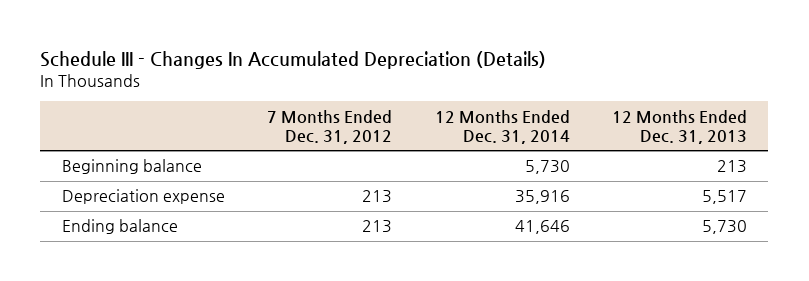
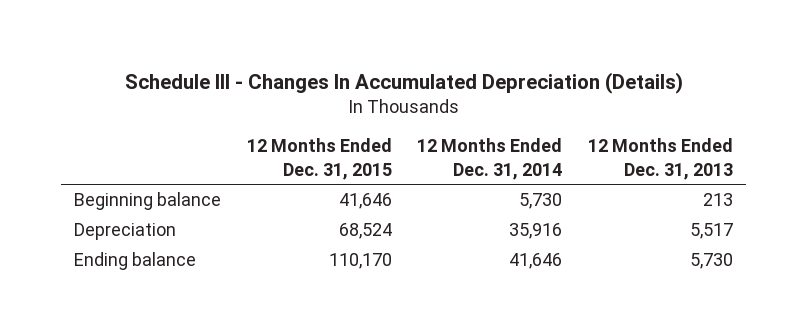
- | 7 Months Ended Dec. 31, 2012 | 12 Months Ended Dec. 31, 2014 | 12 Months Ended Dec. 31, 2013
+ | 12 Months Ended Dec. 31, 2015 | 12 Months Ended Dec. 31, 2014 | 12 Months Ended Dec. 31, 2013
- Depreciation expense | 213 | 35,916 | 5,517
+ Depreciation | 68,524 | 35,916 | 5,517

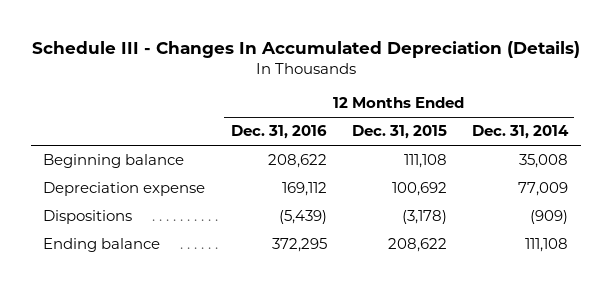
- | 12 Months Ended Dec. 31, 2015 | 12 Months Ended Dec. 31, 2014 | 12 Months Ended Dec. 31, 2013
+ | 12 Months Ended Dec. 31, 2016 | 12 Months Ended Dec. 31, 2015 | 12 Months Ended Dec. 31, 2014
- Beginning balance | 41,646 | 5,730 | 213
- Depreciation | 68,524 | 35,916 | 5,517
- Ending balance | 110,170 | 41,646 | 5,730
+ Beginning balance | 208,622 | 111,108 | 35,008
+ Depreciation expense | 169,112 | 100,692 | 77,009
+ Dispositions | (5,439) | (3,178) | (909)
+ Ending balance | 372,295 | 208,622 | 111,108

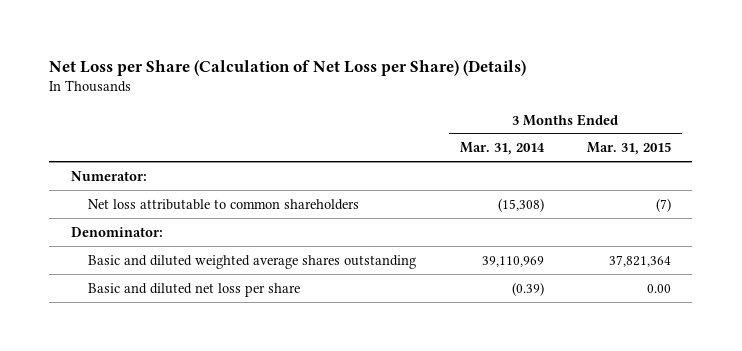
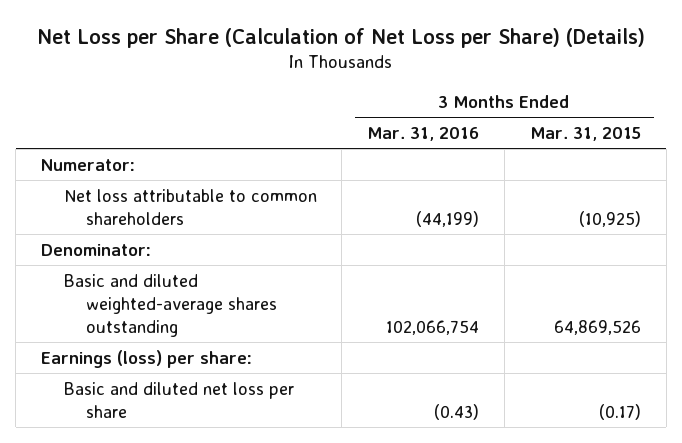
- | 3 Months Ended Mar. 31, 2014 | 3 Months Ended Mar. 31, 2015
+ | 3 Months Ended Mar. 31, 2016 | 3 Months Ended Mar. 31, 2015
- Net loss attributable to common shareholders | (15,308) | (7)
+ Net loss attributable to common shareholders | (44,199) | (10,925)
- Basic and diluted weighted average shares outstanding | 39,110,969 | 37,821,364
- Basic and diluted net loss per share | (0.39) | 0.00
+ Basic and diluted weighted-average shares outstanding | 102,066,754 | 64,869,526
+ Earnings (loss) per share:
+ Basic and diluted net loss per share | (0.43) | (0.17)

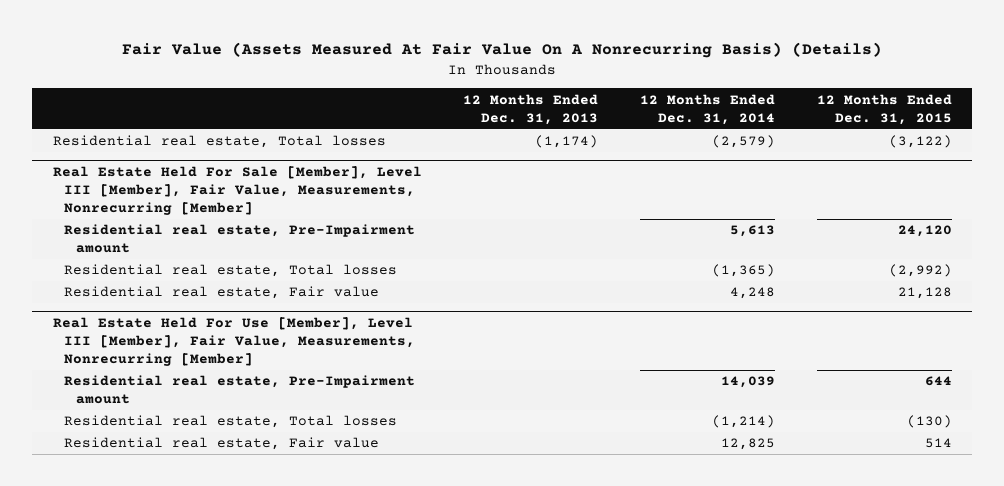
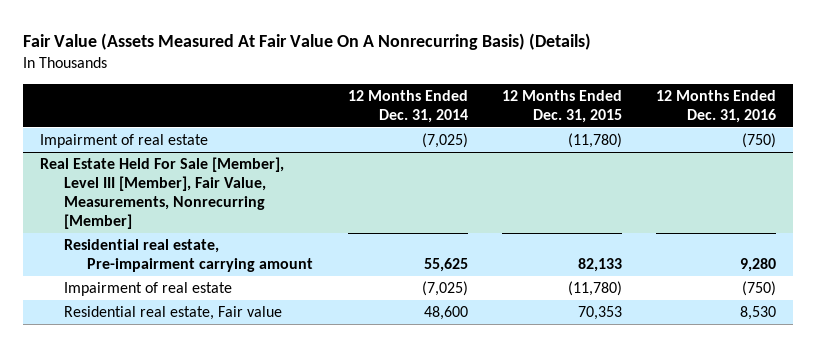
- | 12 Months Ended Dec. 31, 2013 | 12 Months Ended Dec. 31, 2014 | 12 Months Ended Dec. 31, 2015
+ | 12 Months Ended Dec. 31, 2014 | 12 Months Ended Dec. 31, 2015 | 12 Months Ended Dec. 31, 2016
- Residential real estate, Total losses | (1,174) | (2,579) | (3,122)
+ Impairment of real estate | (7,025) | (11,780) | (750)
@ Real Estate Held For Sale [Member], Level III [Member], Fair Value, Measurements, Nonrecurring [Member]
- Residential real estate, Pre-Impairment amount | | 5,613 | 24,120
- Residential real estate, Total losses | | (1,365) | (2,992)
- Residential real estate, Fair value | | 4,248 | 21,128
- Real Estate Held For Use [Member], Level III [Member], Fair Value, Measurements, Nonrecurring [Member]
- Residential real estate, Pre-Impairment amount | | 14,039 | 644
- Residential real estate, Total losses | | (1,214) | (130)
- Residential real estate, Fair value | | 12,825 | 514
@ Real Estate Held For Sale [Member], Level III [Member], Fair Value, Measurements, Nonrecurring [Member]
+ Residential real estate, Pre-impairment carrying amount | 55,625 | 82,133 | 9,280
+ Impairment of real estate | (7,025) | (11,780) | (750)
+ Residential real estate, Fair value | 48,600 | 70,353 | 8,530

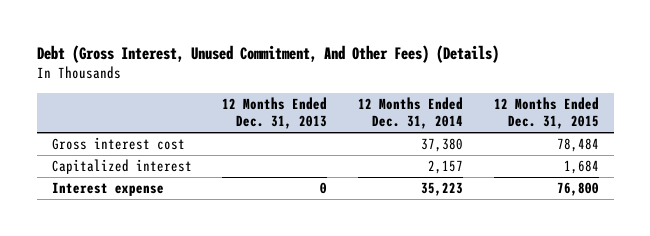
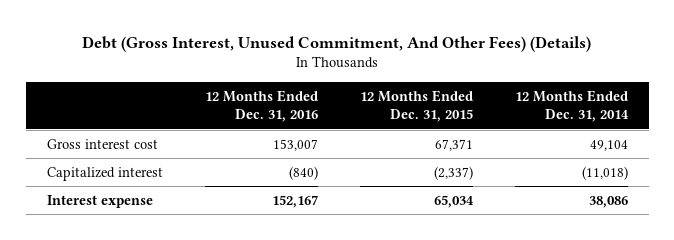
- | 12 Months Ended Dec. 31, 2013 | 12 Months Ended Dec. 31, 2014 | 12 Months Ended Dec. 31, 2015
+ | 12 Months Ended Dec. 31, 2016 | 12 Months Ended Dec. 31, 2015 | 12 Months Ended Dec. 31, 2014
- Gross interest cost | | 37,380 | 78,484
- Capitalized interest | | 2,157 | 1,684
- Interest expense | 0 | 35,223 | 76,800
+ Gross interest cost | 153,007 | 67,371 | 49,104
+ Capitalized interest | (840) | (2,337) | (11,018)
+ Interest expense | 152,167 | 65,034 | 38,086

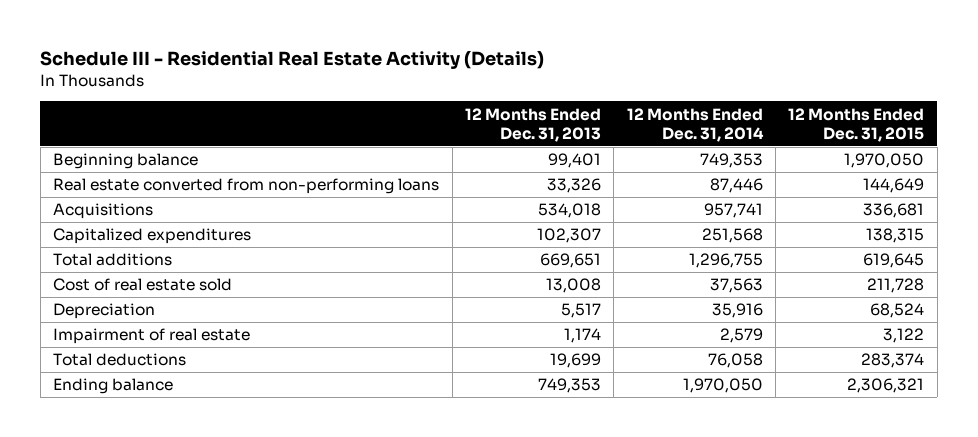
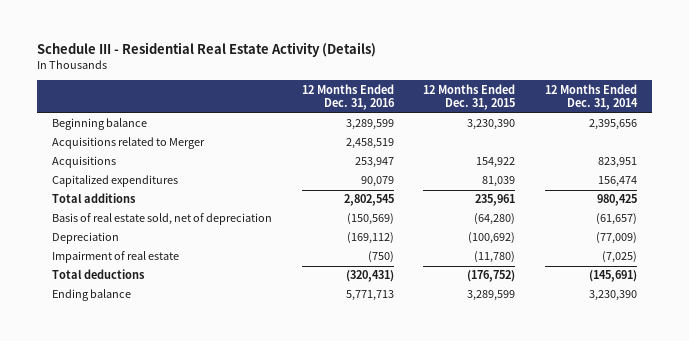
- | 12 Months Ended Dec. 31, 2013 | 12 Months Ended Dec. 31, 2014 | 12 Months Ended Dec. 31, 2015
+ | 12 Months Ended Dec. 31, 2016 | 12 Months Ended Dec. 31, 2015 | 12 Months Ended Dec. 31, 2014
- Beginning balance | 99,401 | 749,353 | 1,970,050
- Real estate converted from non-performing loans | 33,326 | 87,446 | 144,649
- Acquisitions | 534,018 | 957,741 | 336,681
- Capitalized expenditures | 102,307 | 251,568 | 138,315
- Total additions | 669,651 | 1,296,755 | 619,645
- Cost of real estate sold | 13,008 | 37,563 | 211,728
- Depreciation | 5,517 | 35,916 | 68,524
- Impairment of real estate | 1,174 | 2,579 | 3,122
- Total deductions | 19,699 | 76,058 | 283,374
- Ending balance | 749,353 | 1,970,050 | 2,306,321
+ Beginning balance | 3,289,599 | 3,230,390 | 2,395,656
+ Acquisitions related to Merger | 2,458,519 | |
+ Acquisitions | 253,947 | 154,922 | 823,951
+ Capitalized expenditures | 90,079 | 81,039 | 156,474
+ Total additions | 2,802,545 | 235,961 | 980,425
+ Basis of real estate sold, net of depreciation | (150,569) | (64,280) | (61,657)
+ Depreciation | (169,112) | (100,692) | (77,009)
+ Impairment of real estate | (750) | (11,780) | (7,025)
+ Total deductions | (320,431) | (176,752) | (145,691)
+ Ending balance | 5,771,713 | 3,289,599 | 3,230,390

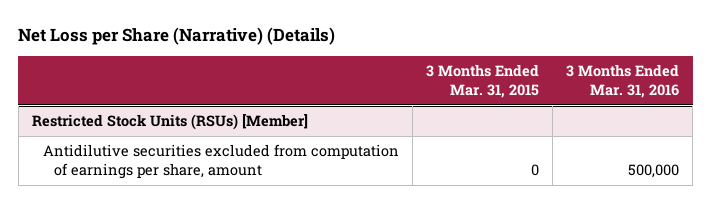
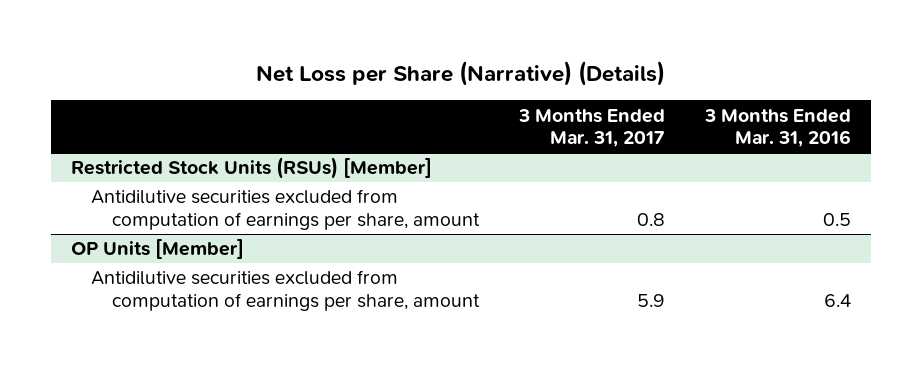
- | 3 Months Ended Mar. 31, 2015 | 3 Months Ended Mar. 31, 2016
+ | 3 Months Ended Mar. 31, 2017 | 3 Months Ended Mar. 31, 2016
@ Restricted Stock Units (RSUs) [Member]
- Antidilutive securities excluded from computation of earnings per share, amount | 0 | 500,000
+ Antidilutive securities excluded from computation of earnings per share, amount | 0.8 | 0.5
+ OP Units [Member]
+ Antidilutive securities excluded from computation of earnings per share, amount | 5.9 | 6.4

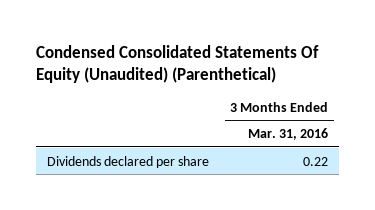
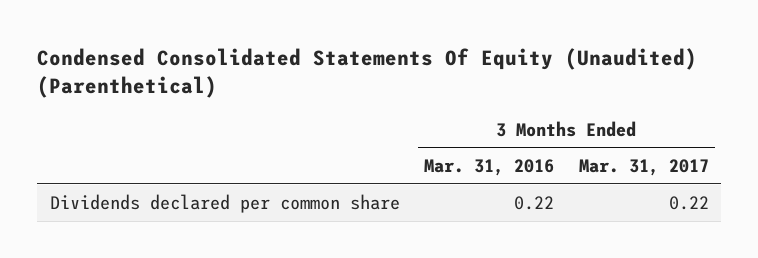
- | 3 Months Ended Mar. 31, 2016
+ | 3 Months Ended Mar. 31, 2016 | 3 Months Ended Mar. 31, 2017
- Dividends declared per share | 0.22
+ Dividends declared per common share | 0.22 | 0.22

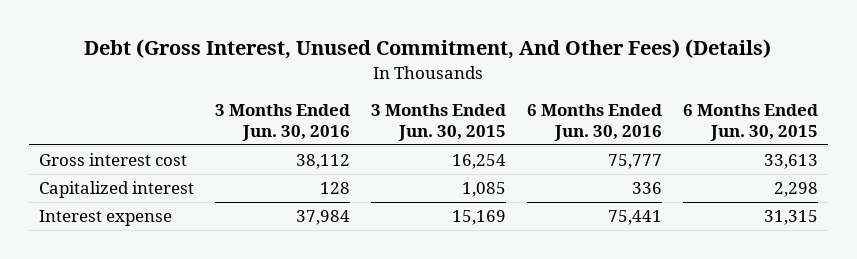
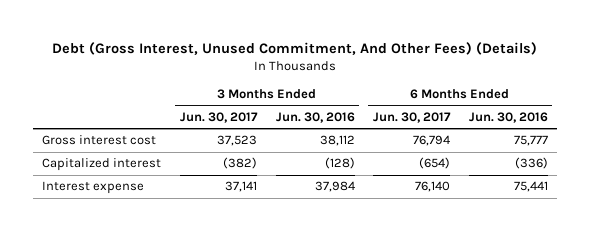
- | 3 Months Ended Jun. 30, 2016 | 3 Months Ended Jun. 30, 2015 | 6 Months Ended Jun. 30, 2016 | 6 Months Ended Jun. 30, 2015
+ | 3 Months Ended Jun. 30, 2017 | 3 Months Ended Jun. 30, 2016 | 6 Months Ended Jun. 30, 2017 | 6 Months Ended Jun. 30, 2016
- Capitalized interest | 128 | 1,085 | 336 | 2,298
+ Capitalized interest | (382) | (128) | (654) | (336)

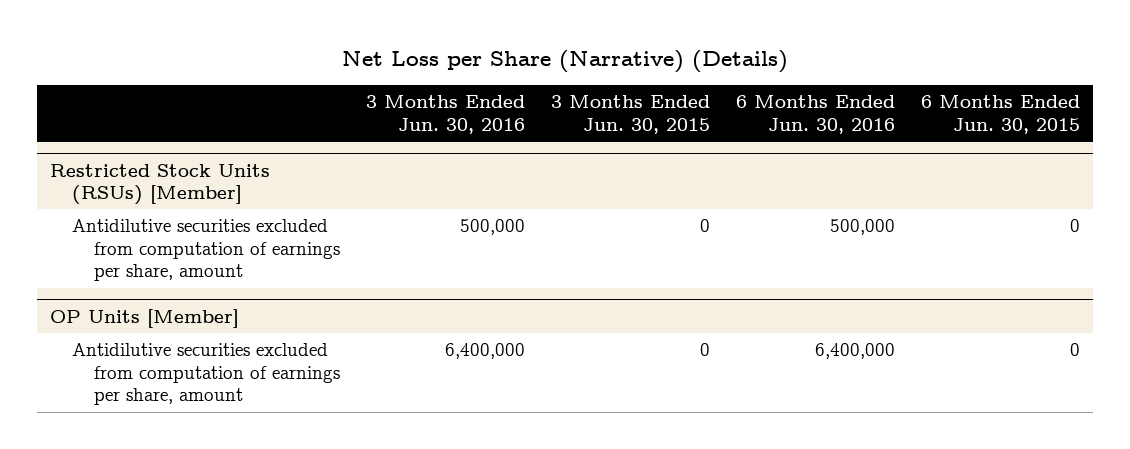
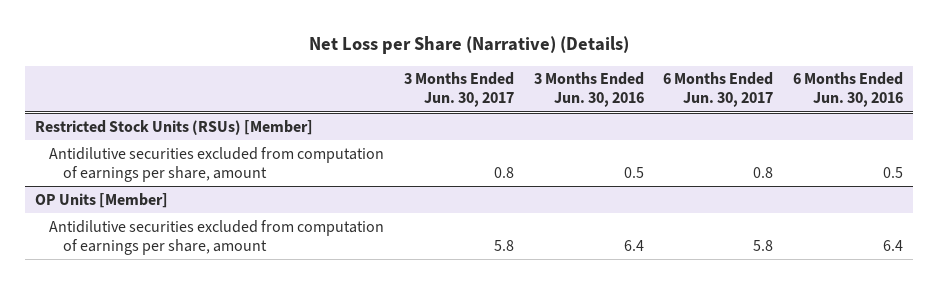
- | 3 Months Ended Jun. 30, 2016 | 3 Months Ended Jun. 30, 2015 | 6 Months Ended Jun. 30, 2016 | 6 Months Ended Jun. 30, 2015
+ | 3 Months Ended Jun. 30, 2017 | 3 Months Ended Jun. 30, 2016 | 6 Months Ended Jun. 30, 2017 | 6 Months Ended Jun. 30, 2016
@ Restricted Stock Units (RSUs) [Member]
- Antidilutive securities excluded from computation of earnings per share, amount | 500,000 | 0 | 500,000 | 0
+ Antidilutive securities excluded from computation of earnings per share, amount | 0.8 | 0.5 | 0.8 | 0.5
@ OP Units [Member]
- Antidilutive securities excluded from computation of earnings per share, amount | 6,400,000 | 0 | 6,400,000 | 0
+ Antidilutive securities excluded from computation of earnings per share, amount | 5.8 | 6.4 | 5.8 | 6.4

